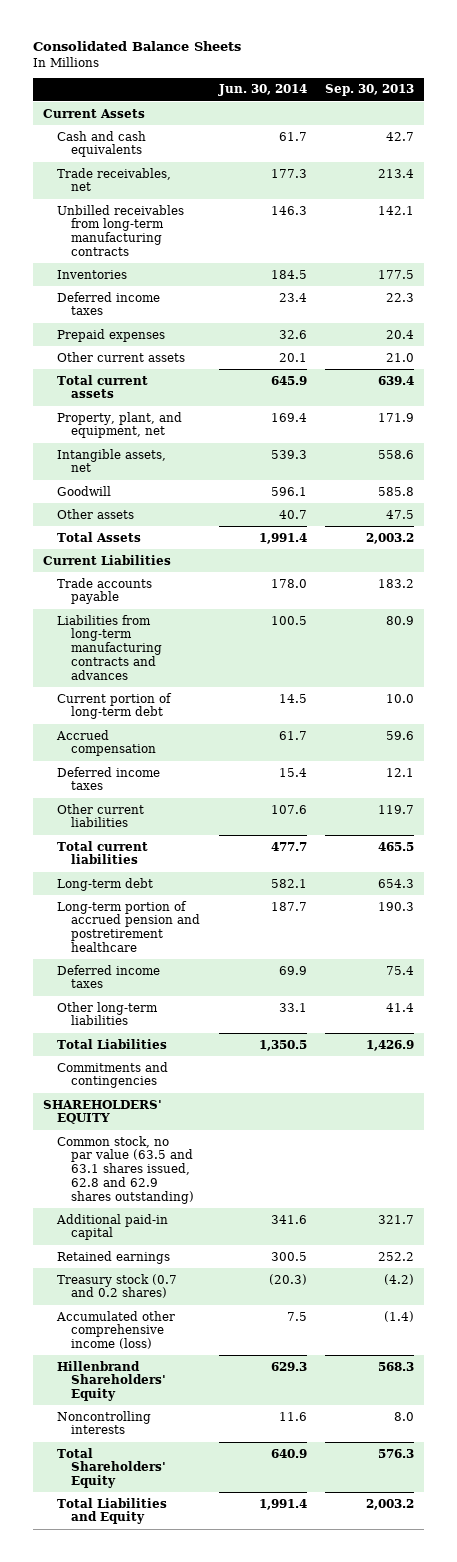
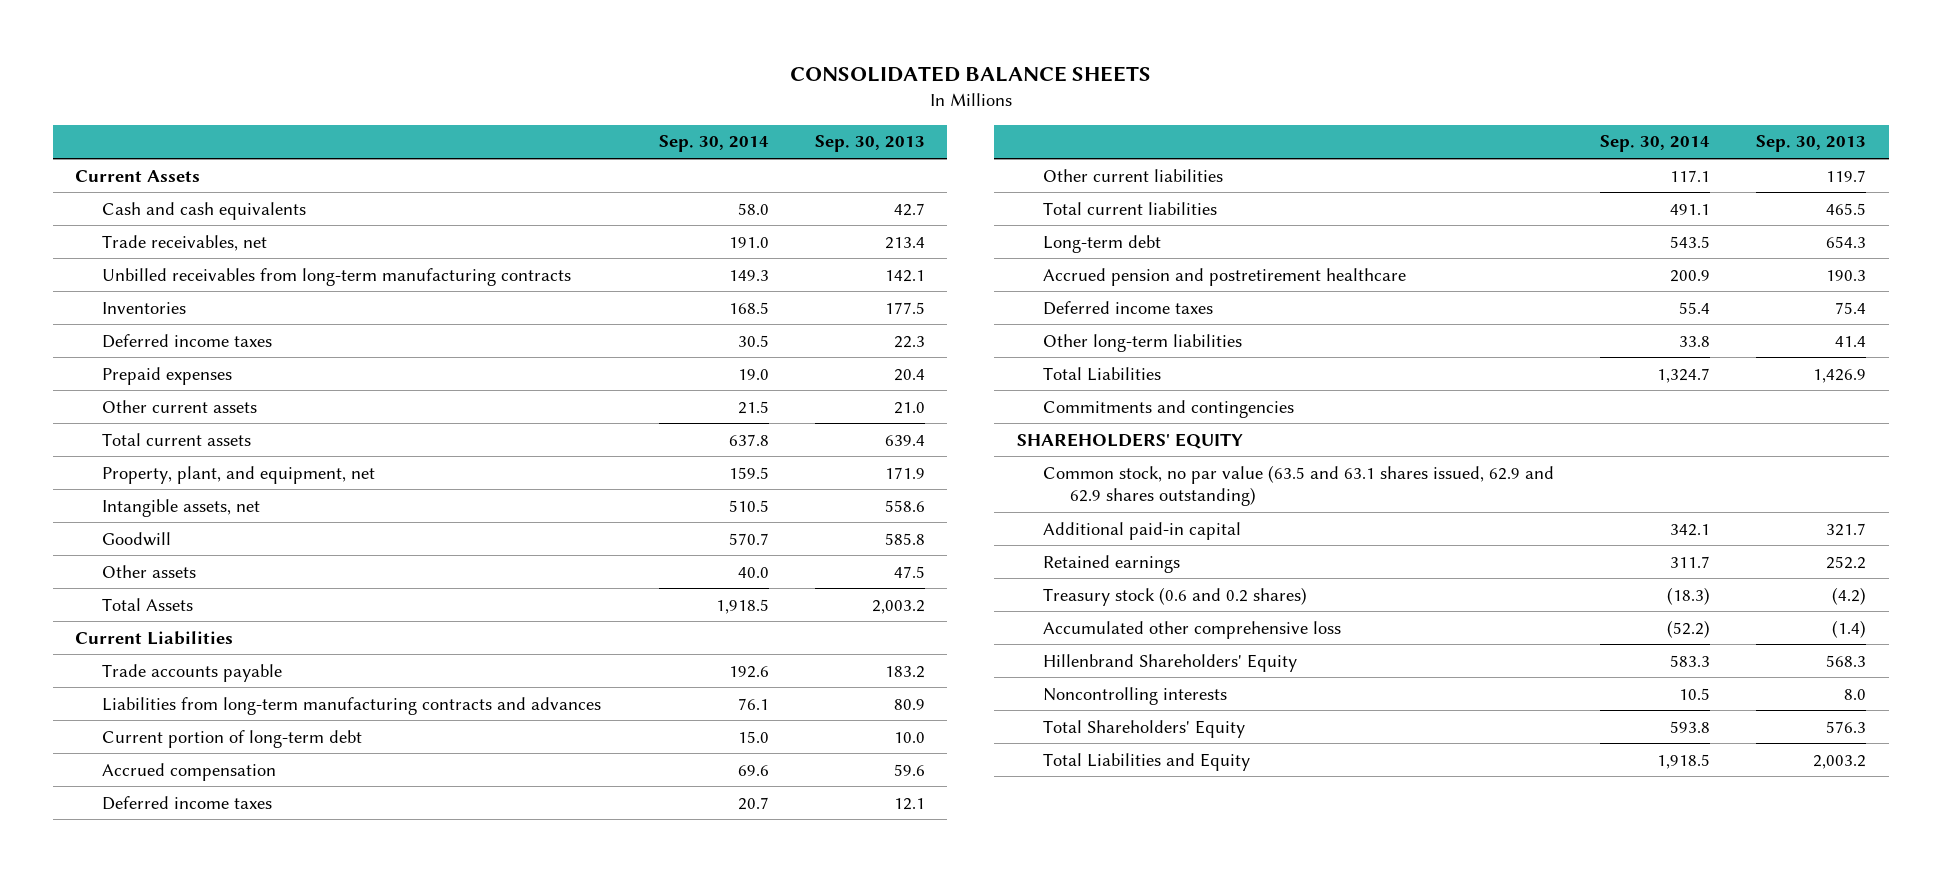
- Consolidated Balance Sheets
+ CONSOLIDATED BALANCE SHEETS
- | Jun. 30, 2014 | Sep. 30, 2013
+ | Sep. 30, 2014 | Sep. 30, 2013
- Long-term portion of accrued pension and postretirement healthcare | 187.7 | 190.3
+ Accrued pension and postretirement healthcare | 200.9 | 190.3
- Common stock, no par value (63.5 and 63.1 shares issued, 62.8 and 62.9 shares outstanding)
+ Common stock, no par value (63.5 and 63.1 shares issued, 62.9 and 62.9 shares outstanding)
- Treasury stock (0.7 and 0.2 shares) | (20.3) | (4.2)
- Accumulated other comprehensive income (loss) | 7.5 | (1.4)
+ Treasury stock (0.6 and 0.2 shares) | (18.3) | (4.2)
+ Accumulated other comprehensive loss | (52.2) | (1.4)

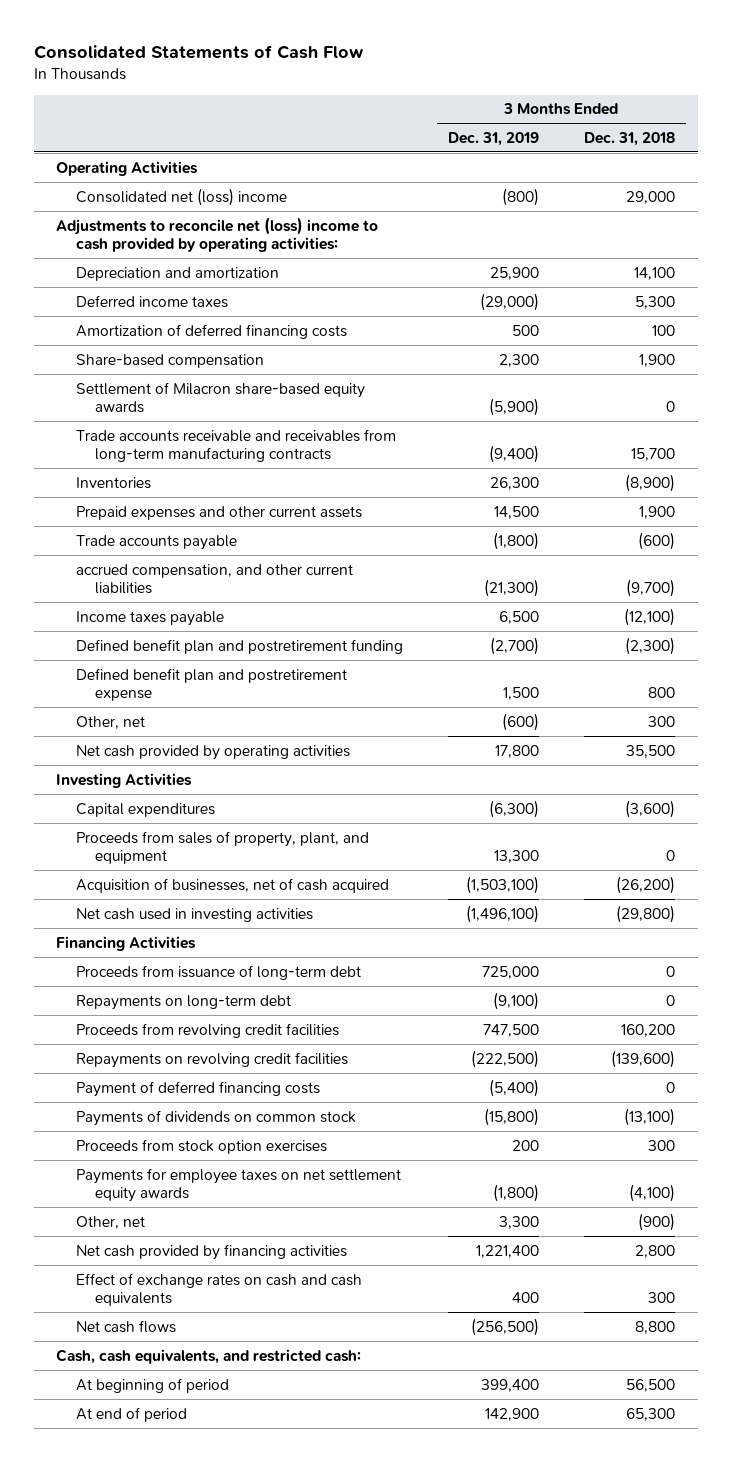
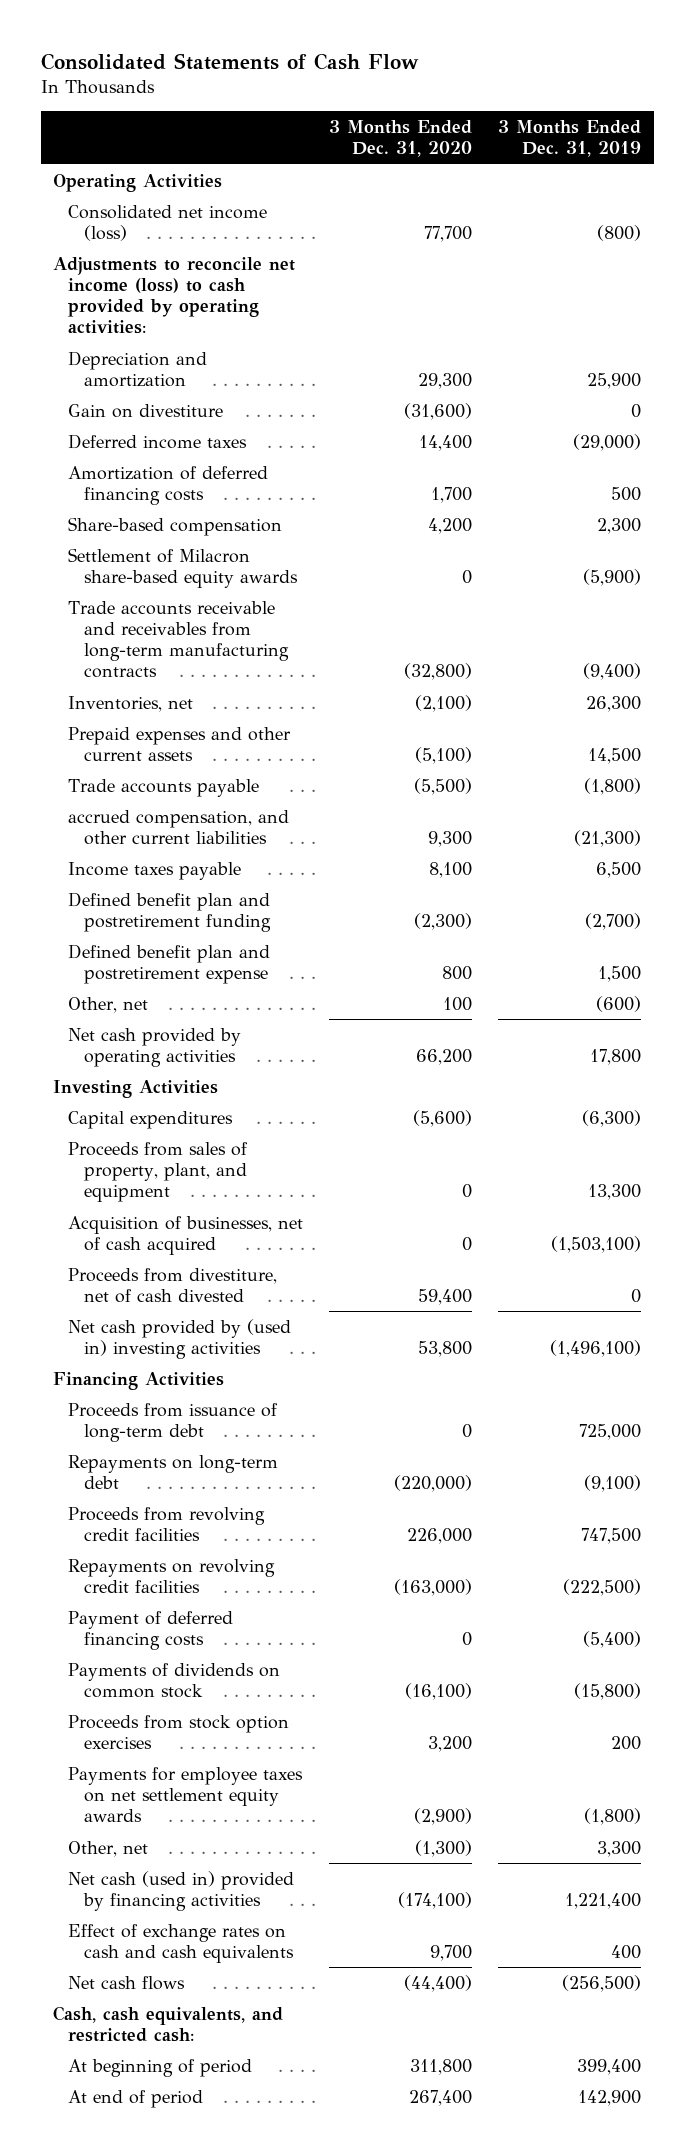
- | 3 Months Ended Dec. 31, 2019 | 3 Months Ended Dec. 31, 2018
+ | 3 Months Ended Dec. 31, 2020 | 3 Months Ended Dec. 31, 2019
- Consolidated net (loss) income | (800) | 29,000
- Adjustments to reconcile net (loss) income to cash provided by operating activities:
+ Consolidated net income (loss) | 77,700 | (800)
+ Adjustments to reconcile net income (loss) to cash provided by operating activities:
+ Gain on divestiture | (31,600) | 0
- Inventories | 26,300 | (8,900)
+ Inventories, net | (2,100) | 26,300
- Net cash used in investing activities | (1,496,100) | (29,800)
+ Proceeds from divestiture, net of cash divested | 59,400 | 0
+ Net cash provided by (used in) investing activities | 53,800 | (1,496,100)
- Net cash provided by financing activities | 1,221,400 | 2,800
+ Net cash (used in) provided by financing activities | (174,100) | 1,221,400

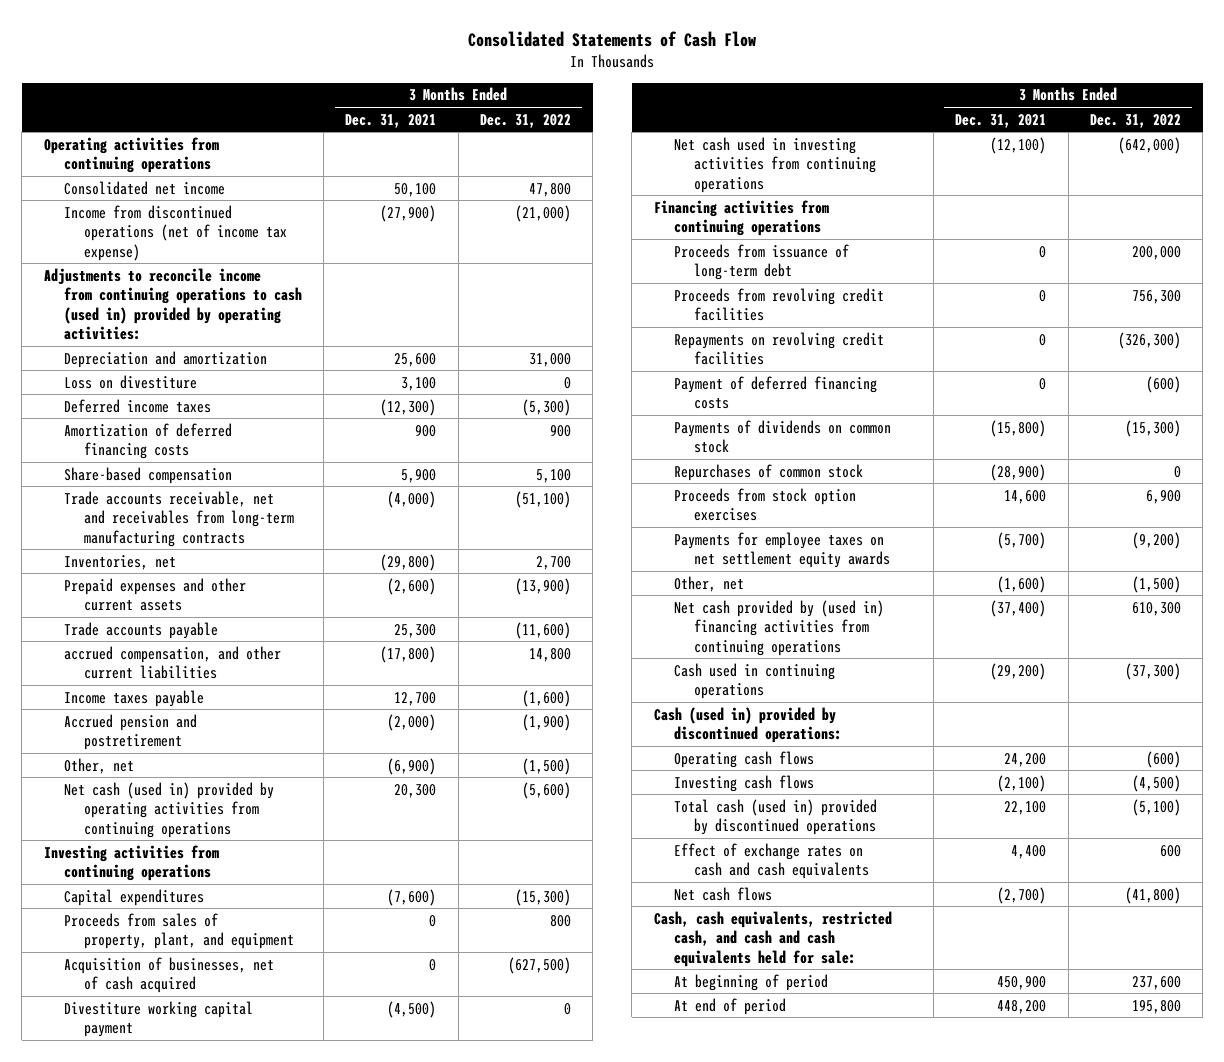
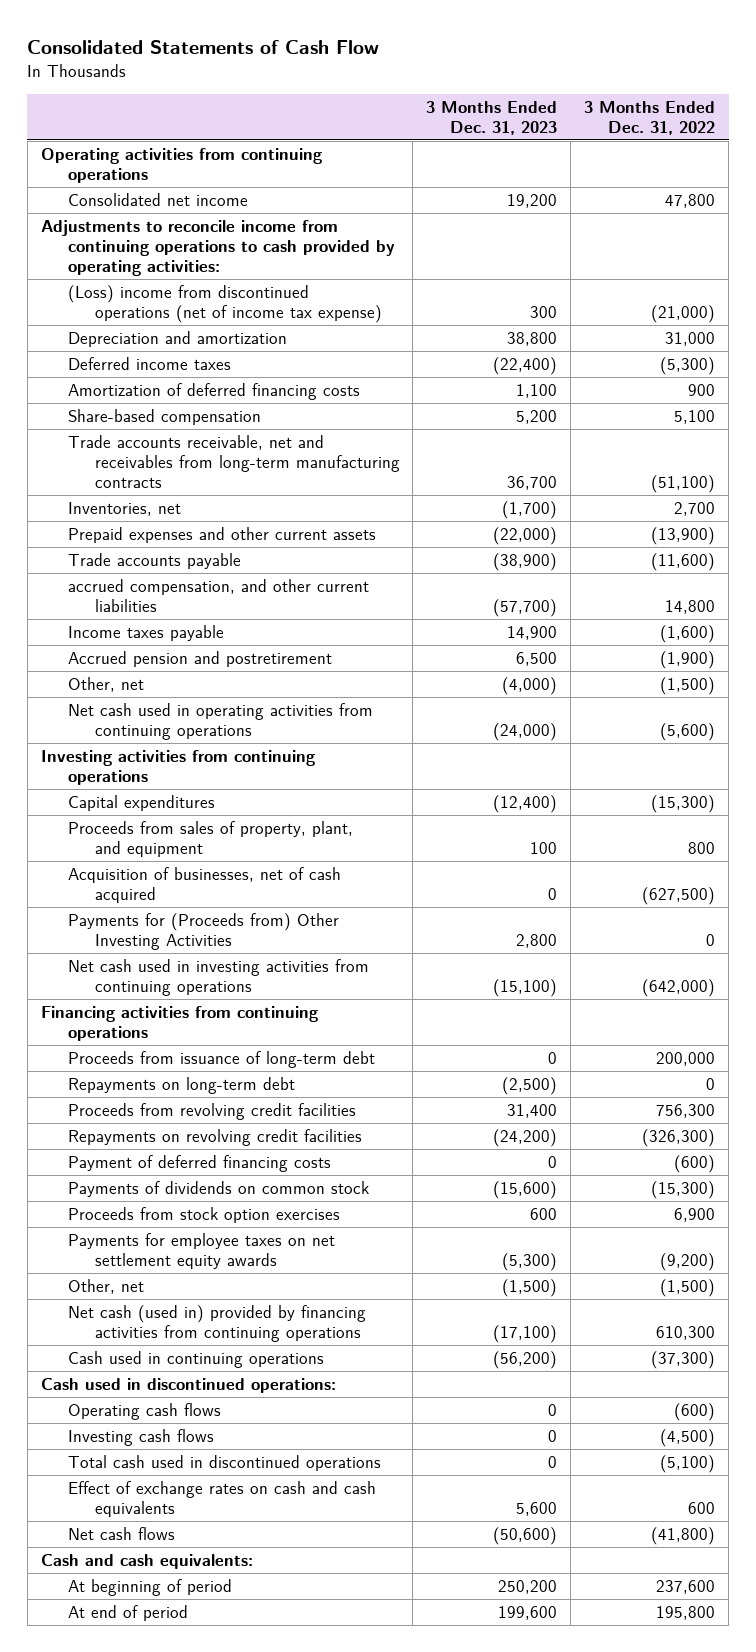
- | 3 Months Ended Dec. 31, 2021 | 3 Months Ended Dec. 31, 2022
+ | 3 Months Ended Dec. 31, 2023 | 3 Months Ended Dec. 31, 2022
- Income from discontinued operations (net of income tax expense) | (27,900) | (21,000)
- Adjustments to reconcile income from continuing operations to cash (used in) provided by operating activities:
+ Adjustments to reconcile income from continuing operations to cash provided by operating activities:
+ (Loss) income from discontinued operations (net of income tax expense) | 300 | (21,000)
- Loss on divestiture | 3,100 | 0
- Net cash (used in) provided by operating activities from continuing operations | 20,300 | (5,600)
+ Net cash used in operating activities from continuing operations | (24,000) | (5,600)
- Divestiture working capital payment | (4,500) | 0
+ Payments for (Proceeds from) Other Investing Activities | 2,800 | 0
+ Repayments on long-term debt | (2,500) | 0
- Repurchases of common stock | (28,900) | 0
- Net cash provided by (used in) financing activities from continuing operations | (37,400) | 610,300
+ Net cash (used in) provided by financing activities from continuing operations | (17,100) | 610,300
- Cash (used in) provided by discontinued operations:
+ Cash used in discontinued operations:
- Total cash (used in) provided by discontinued operations | 22,100 | (5,100)
+ Total cash used in discontinued operations | 0 | (5,100)
- Cash, cash equivalents, restricted cash, and cash and cash equivalents held for sale:
+ Cash and cash equivalents:

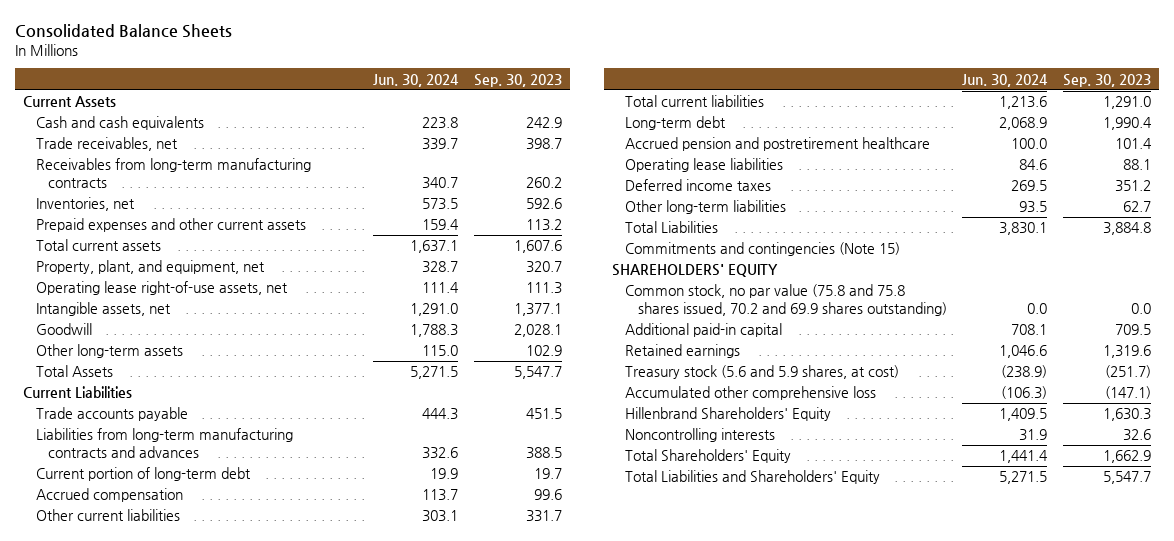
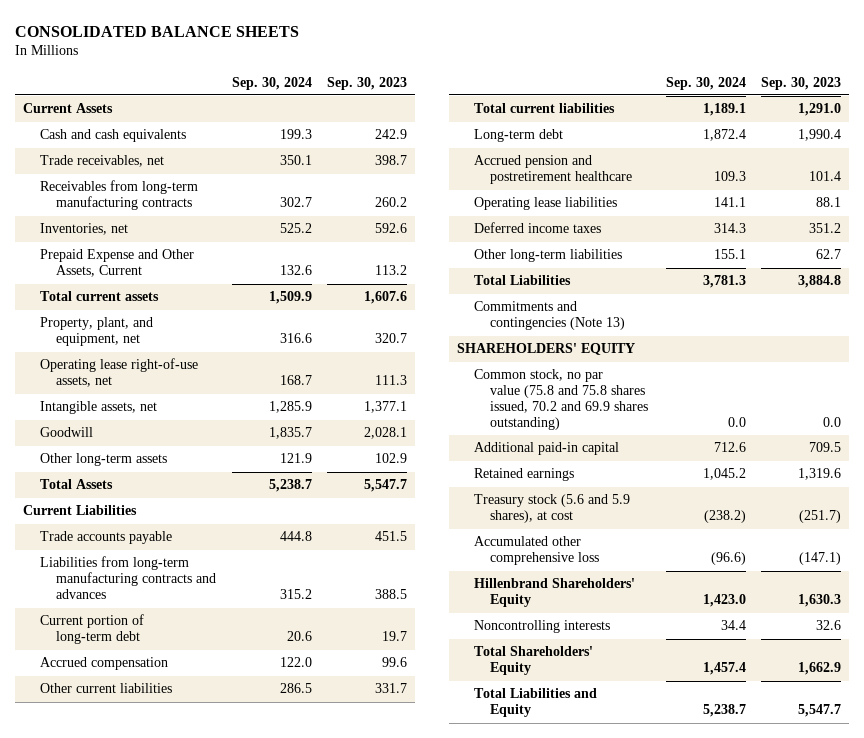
- Consolidated Balance Sheets
+ CONSOLIDATED BALANCE SHEETS
- | Jun. 30, 2024 | Sep. 30, 2023
+ | Sep. 30, 2024 | Sep. 30, 2023
- Prepaid expenses and other current assets | 159.4 | 113.2
+ Prepaid Expense and Other Assets, Current | 132.6 | 113.2
- Commitments and contingencies (Note 15)
+ Commitments and contingencies (Note 13)
- Treasury stock (5.6 and 5.9 shares, at cost) | (238.9) | (251.7)
+ Treasury stock (5.6 and 5.9 shares), at cost | (238.2) | (251.7)
- Total Liabilities and Shareholders' Equity | 5,271.5 | 5,547.7
+ Total Liabilities and Equity | 5,238.7 | 5,547.7

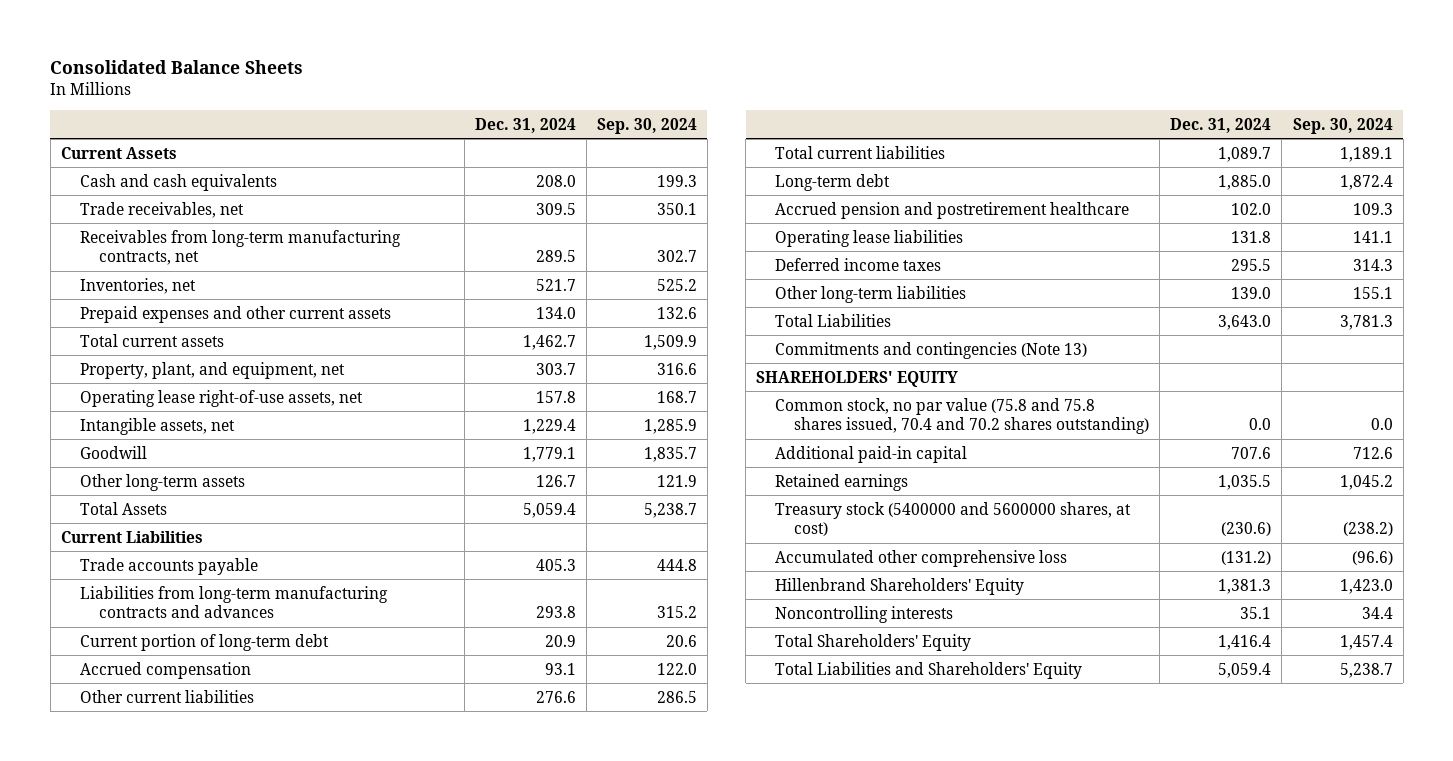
- CONSOLIDATED BALANCE SHEETS
+ Consolidated Balance Sheets
- | Sep. 30, 2024 | Sep. 30, 2023
+ | Dec. 31, 2024 | Sep. 30, 2024
- Receivables from long-term manufacturing contracts | 302.7 | 260.2
+ Receivables from long-term manufacturing contracts, net | 289.5 | 302.7
- Prepaid Expense and Other Assets, Current | 132.6 | 113.2
+ Prepaid expenses and other current assets | 134.0 | 132.6
- Common stock, no par value (75.8 and 75.8 shares issued, 70.2 and 69.9 shares outstanding) | 0.0 | 0.0
+ Common stock, no par value (75.8 and 75.8 shares issued, 70.4 and 70.2 shares outstanding) | 0.0 | 0.0
- Treasury stock (5.6 and 5.9 shares), at cost | (238.2) | (251.7)
+ Treasury stock (5400000 and 5600000 shares, at cost) | (230.6) | (238.2)
- Total Liabilities and Equity | 5,238.7 | 5,547.7
+ Total Liabilities and Shareholders' Equity | 5,059.4 | 5,238.7

